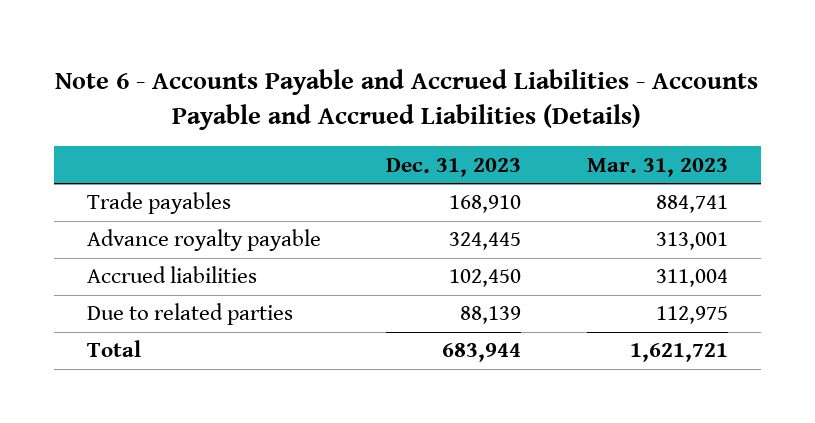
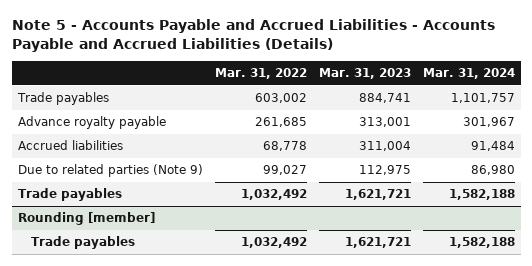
- Note 6 - Accounts Payable and Accrued Liabilities - Accounts Payable and Accrued Liabilities (Details)
+ Note 5 - Accounts Payable and Accrued Liabilities - Accounts Payable and Accrued Liabilities (Details)
- | Dec. 31, 2023 | Mar. 31, 2023
+ | Mar. 31, 2022 | Mar. 31, 2023 | Mar. 31, 2024
- Due to related parties | 88,139 | 112,975
- Total | 683,944 | 1,621,721
+ Due to related parties (Note 9) | 99,027 | 112,975 | 86,980
+ Trade payables | 1,032,492 | 1,621,721 | 1,582,188
+ Rounding [member]
+ Trade payables | 1,032,492 | 1,621,721 | 1,582,188

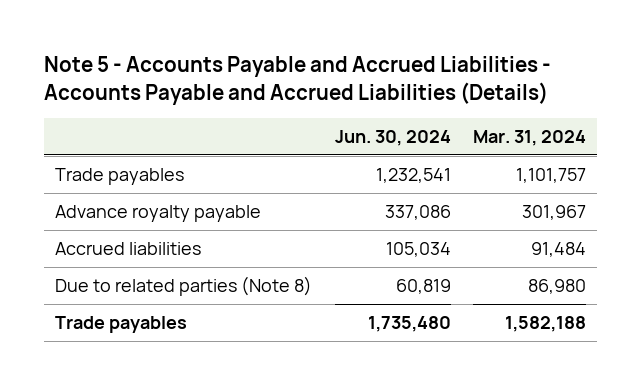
- | Mar. 31, 2022 | Mar. 31, 2023 | Mar. 31, 2024
+ | Jun. 30, 2024 | Mar. 31, 2024
- Due to related parties (Note 9) | 99,027 | 112,975 | 86,980
- Trade payables | 1,032,492 | 1,621,721 | 1,582,188
- Rounding [member]
+ Due to related parties (Note 8) | 60,819 | 86,980

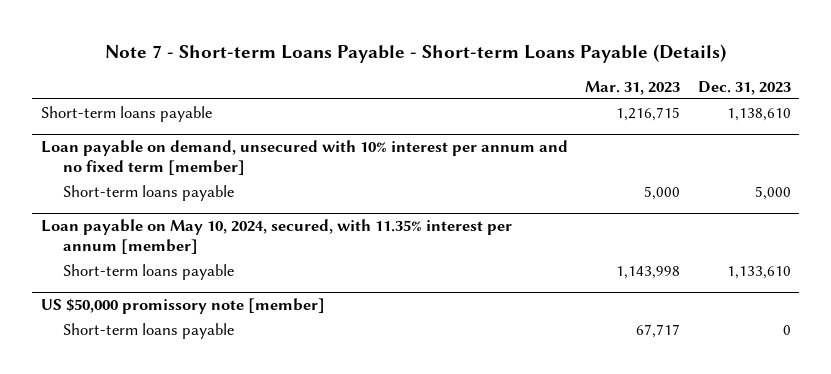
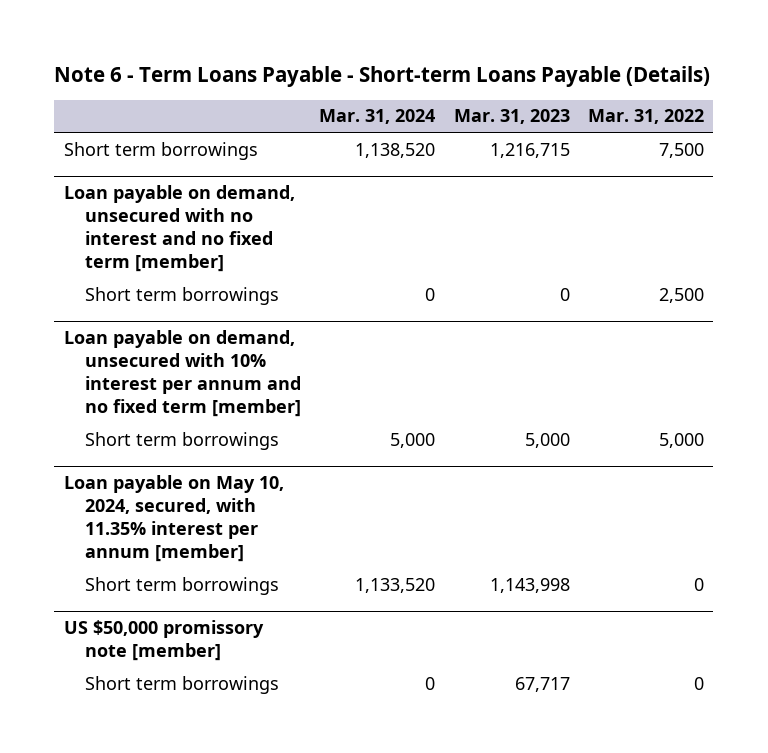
- Note 7 - Short-term Loans Payable - Short-term Loans Payable (Details)
+ Note 6 - Term Loans Payable - Short-term Loans Payable (Details)
- | Mar. 31, 2023 | Dec. 31, 2023
+ | Mar. 31, 2024 | Mar. 31, 2023 | Mar. 31, 2022
- Short-term loans payable | 1,216,715 | 1,138,610
+ Short term borrowings | 1,138,520 | 1,216,715 | 7,500
+ Loan payable on demand, unsecured with no interest and no fixed term [member]
+ Short term borrowings | 0 | 0 | 2,500
@ Loan payable on demand, unsecured with 10% interest per annum and no fixed term [member]
- Short-term loans payable | 5,000 | 5,000
+ Short term borrowings | 5,000 | 5,000 | 5,000
@ Loan payable on May 10, 2024, secured, with 11.35% interest per annum [member]
- Short-term loans payable | 1,143,998 | 1,133,610
+ Short term borrowings | 1,133,520 | 1,143,998 | 0
@ US $50,000 promissory note [member]
- Short-term loans payable | 67,717 | 0
+ Short term borrowings | 0 | 67,717 | 0

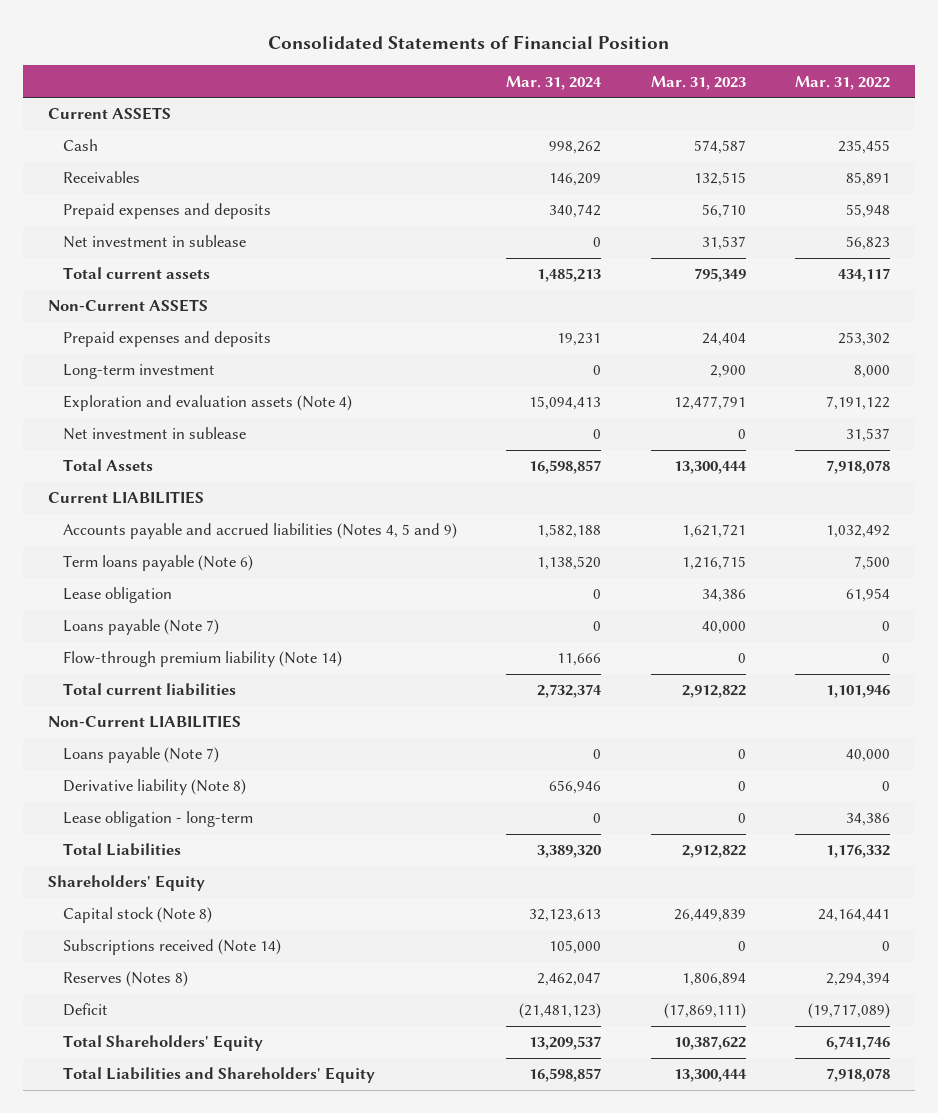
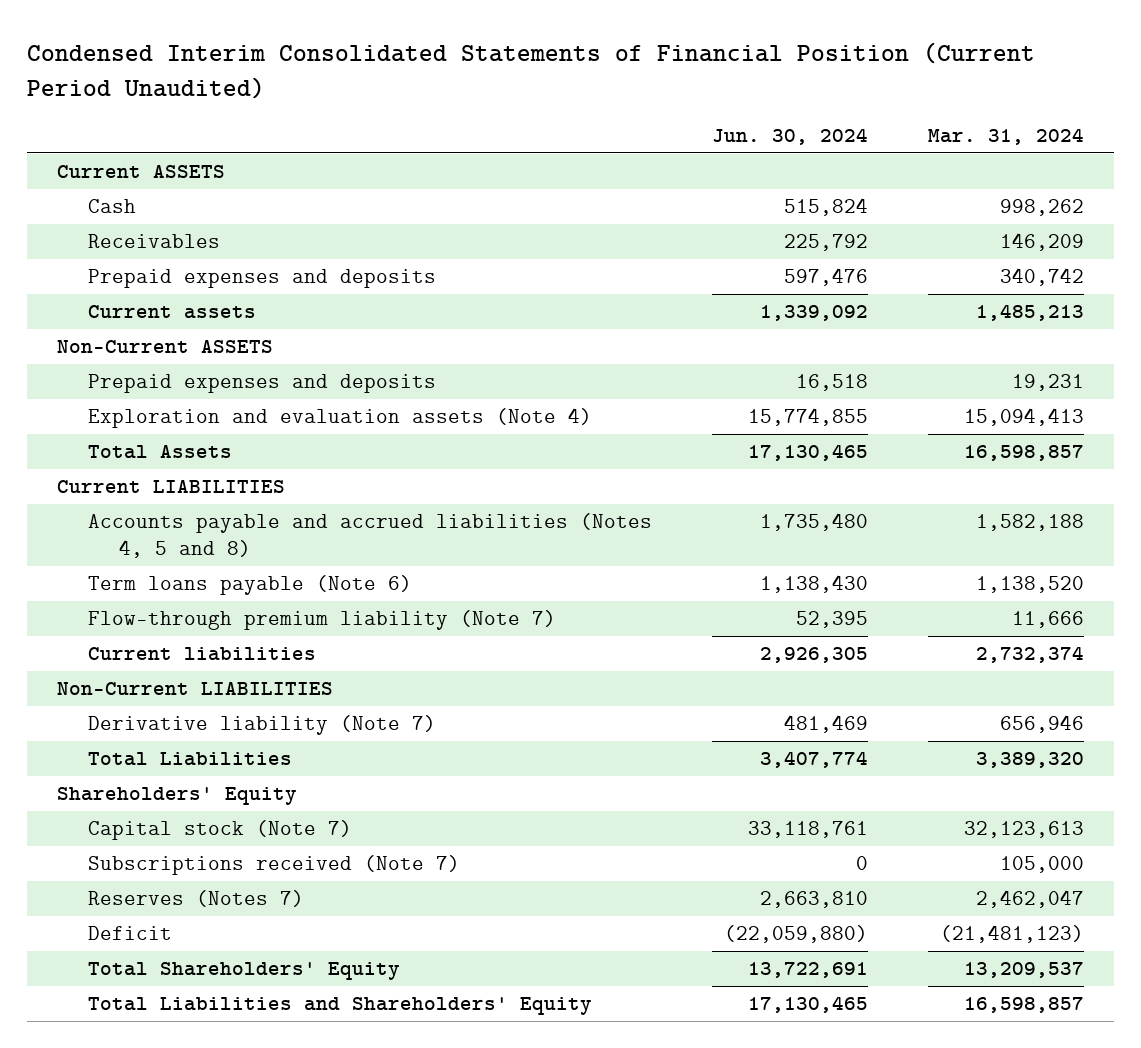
- Consolidated Statements of Financial Position
+ Condensed Interim Consolidated Statements of Financial Position (Current Period Unaudited)
- | Mar. 31, 2024 | Mar. 31, 2023 | Mar. 31, 2022
+ | Jun. 30, 2024 | Mar. 31, 2024
- Net investment in sublease | 0 | 31,537 | 56,823
- Total current assets | 1,485,213 | 795,349 | 434,117
+ Current assets | 1,339,092 | 1,485,213
- Long-term investment | 0 | 2,900 | 8,000
- Net investment in sublease | 0 | 0 | 31,537
- Accounts payable and accrued liabilities (Notes 4, 5 and 9) | 1,582,188 | 1,621,721 | 1,032,492
+ Accounts payable and accrued liabilities (Notes 4, 5 and 8) | 1,735,480 | 1,582,188
- Lease obligation | 0 | 34,386 | 61,954
- Loans payable (Note 7) | 0 | 40,000 | 0
- Flow-through premium liability (Note 14) | 11,666 | 0 | 0
- Total current liabilities | 2,732,374 | 2,912,822 | 1,101,946
+ Flow-through premium liability (Note 7) | 52,395 | 11,666
+ Current liabilities | 2,926,305 | 2,732,374
- Loans payable (Note 7) | 0 | 0 | 40,000
- Derivative liability (Note 8) | 656,946 | 0 | 0
- Lease obligation - long-term | 0 | 0 | 34,386
+ Derivative liability (Note 7) | 481,469 | 656,946
- Capital stock (Note 8) | 32,123,613 | 26,449,839 | 24,164,441
- Subscriptions received (Note 14) | 105,000 | 0 | 0
- Reserves (Notes 8) | 2,462,047 | 1,806,894 | 2,294,394
+ Capital stock (Note 7) | 33,118,761 | 32,123,613
+ Subscriptions received (Note 7) | 0 | 105,000
+ Reserves (Notes 7) | 2,663,810 | 2,462,047

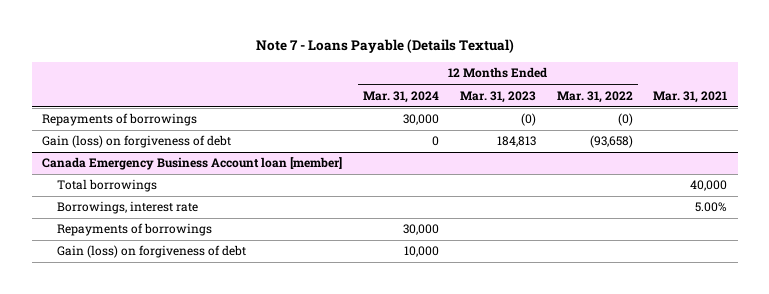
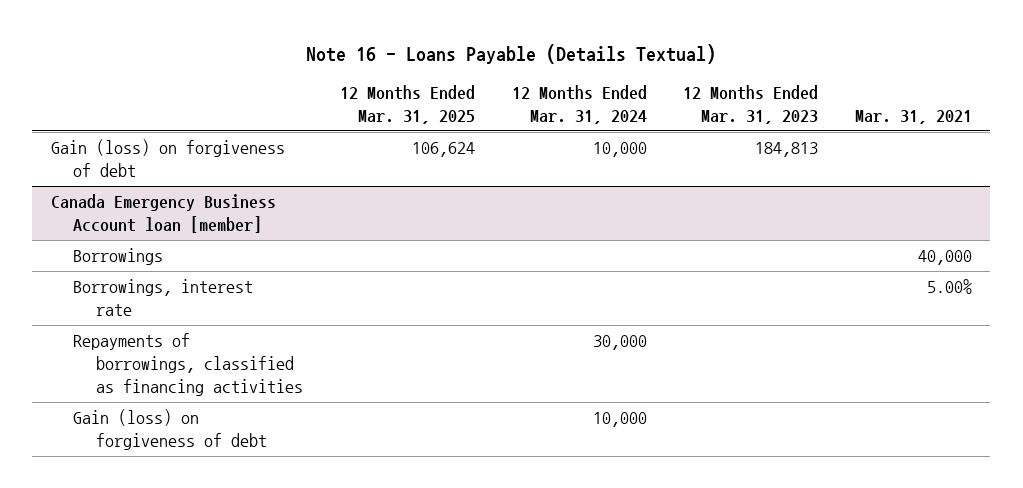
- Note 7 - Loans Payable (Details Textual)
+ Note 16 - Loans Payable (Details Textual)
- | 12 Months Ended Mar. 31, 2024 | 12 Months Ended Mar. 31, 2023 | 12 Months Ended Mar. 31, 2022 | Mar. 31, 2021
+ | 12 Months Ended Mar. 31, 2025 | 12 Months Ended Mar. 31, 2024 | 12 Months Ended Mar. 31, 2023 | Mar. 31, 2021
- Repayments of borrowings | 30,000 | (0) | (0) |
- Gain (loss) on forgiveness of debt | 0 | 184,813 | (93,658) |
+ Gain (loss) on forgiveness of debt | 106,624 | 10,000 | 184,813 |
@ Canada Emergency Business Account loan [member]
- Total borrowings | | | | 40,000
+ Borrowings | | | | 40,000
- Repayments of borrowings | 30,000 | | |
+ Repayments of borrowings, classified as financing activities | | 30,000 | |

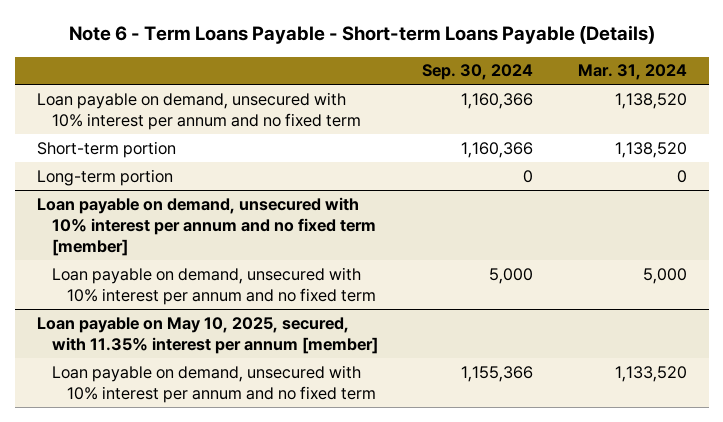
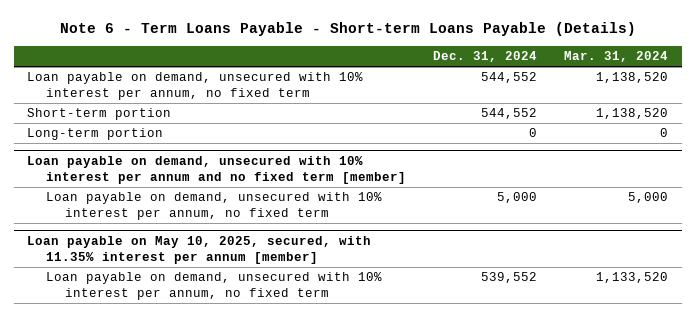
- | Sep. 30, 2024 | Mar. 31, 2024
+ | Dec. 31, 2024 | Mar. 31, 2024
- Loan payable on demand, unsecured with 10% interest per annum and no fixed term | 1,160,366 | 1,138,520
+ Loan payable on demand, unsecured with 10% interest per annum, no fixed term | 544,552 | 1,138,520
@ Loan payable on demand, unsecured with 10% interest per annum and no fixed term [member]
- Loan payable on demand, unsecured with 10% interest per annum and no fixed term | 5,000 | 5,000
+ Loan payable on demand, unsecured with 10% interest per annum, no fixed term | 5,000 | 5,000
@ Loan payable on May 10, 2025, secured, with 11.35% interest per annum [member]
- Loan payable on demand, unsecured with 10% interest per annum and no fixed term | 1,155,366 | 1,133,520
+ Loan payable on demand, unsecured with 10% interest per annum, no fixed term | 539,552 | 1,133,520

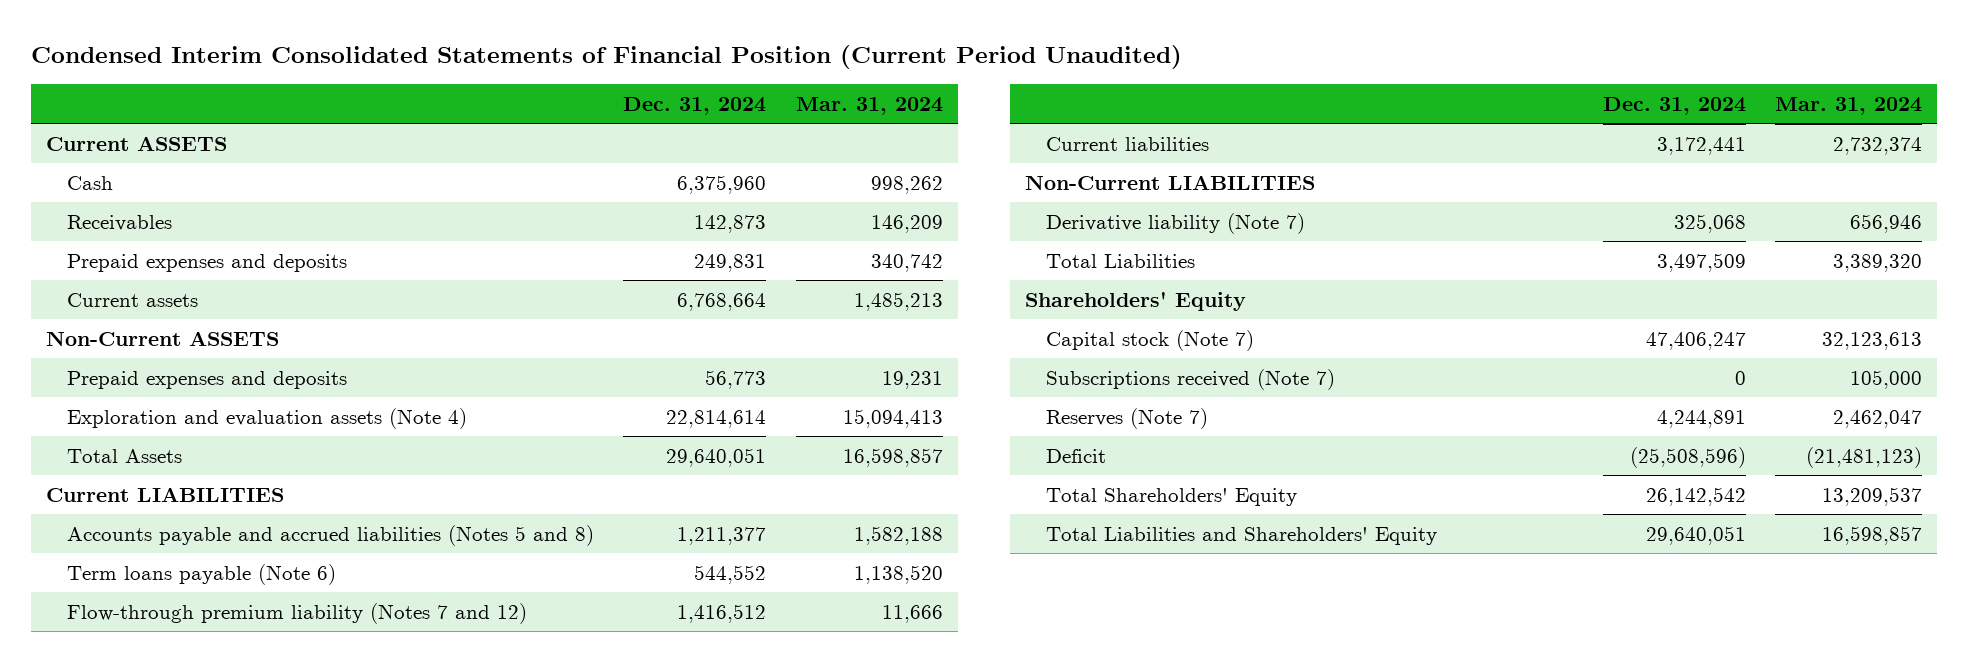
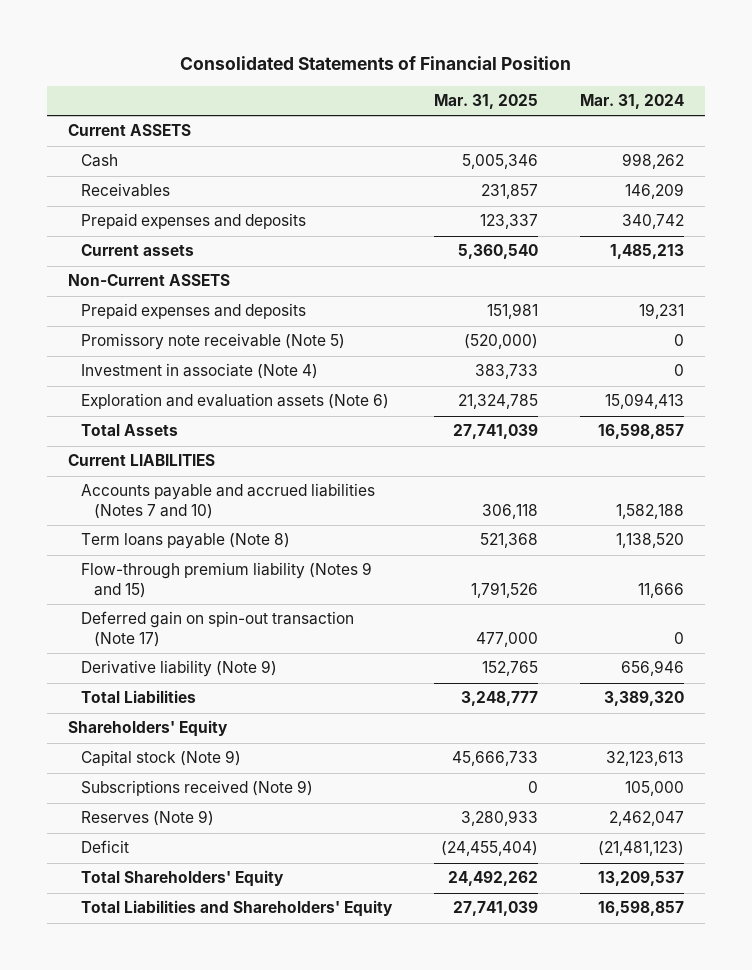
- Condensed Interim Consolidated Statements of Financial Position (Current Period Unaudited)
+ Consolidated Statements of Financial Position
- | Dec. 31, 2024 | Mar. 31, 2024
+ | Mar. 31, 2025 | Mar. 31, 2024
- Exploration and evaluation assets (Note 4) | 22,814,614 | 15,094,413
+ Promissory note receivable (Note 5) | (520,000) | 0
+ Investment in associate (Note 4) | 383,733 | 0
+ Exploration and evaluation assets (Note 6) | 21,324,785 | 15,094,413
- Accounts payable and accrued liabilities (Notes 5 and 8) | 1,211,377 | 1,582,188
- Term loans payable (Note 6) | 544,552 | 1,138,520
- Flow-through premium liability (Notes 7 and 12) | 1,416,512 | 11,666
- Current liabilities | 3,172,441 | 2,732,374
- Non-Current LIABILITIES
- Derivative liability (Note 7) | 325,068 | 656,946
+ Accounts payable and accrued liabilities (Notes 7 and 10) | 306,118 | 1,582,188
+ Term loans payable (Note 8) | 521,368 | 1,138,520
+ Flow-through premium liability (Notes 9 and 15) | 1,791,526 | 11,666
+ Deferred gain on spin-out transaction (Note 17) | 477,000 | 0
+ Derivative liability (Note 9) | 152,765 | 656,946
- Capital stock (Note 7) | 47,406,247 | 32,123,613
- Subscriptions received (Note 7) | 0 | 105,000
- Reserves (Note 7) | 4,244,891 | 2,462,047
+ Capital stock (Note 9) | 45,666,733 | 32,123,613
+ Subscriptions received (Note 9) | 0 | 105,000
+ Reserves (Note 9) | 3,280,933 | 2,462,047

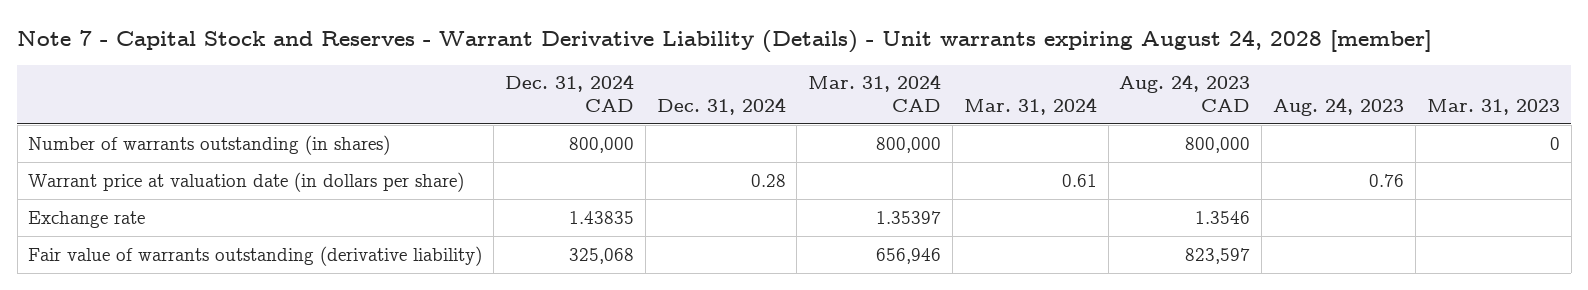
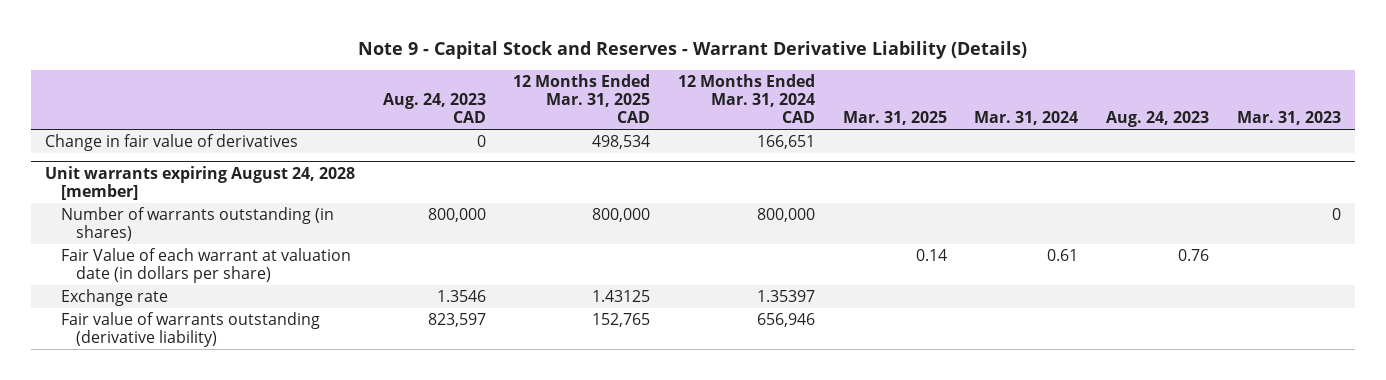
- Note 7 - Capital Stock and Reserves - Warrant Derivative Liability (Details) - Unit warrants expiring August 24, 2028 [member]
+ Note 9 - Capital Stock and Reserves - Warrant Derivative Liability (Details)
- | Dec. 31, 2024 CAD | Dec. 31, 2024 | Mar. 31, 2024 CAD | Mar. 31, 2024 | Aug. 24, 2023 CAD | Aug. 24, 2023 | Mar. 31, 2023
+ | Aug. 24, 2023 CAD | 12 Months Ended Mar. 31, 2025 CAD | 12 Months Ended Mar. 31, 2024 CAD | Mar. 31, 2025 | Mar. 31, 2024 | Aug. 24, 2023 | Mar. 31, 2023
+ Change in fair value of derivatives | 0 | 498,534 | 166,651 | | | |
+ Unit warrants expiring August 24, 2028 [member]
- Warrant price at valuation date (in dollars per share) | | 0.28 | | 0.61 | | 0.76 |
+ Fair Value of each warrant at valuation date (in dollars per share) | | | | 0.14 | 0.61 | 0.76 |

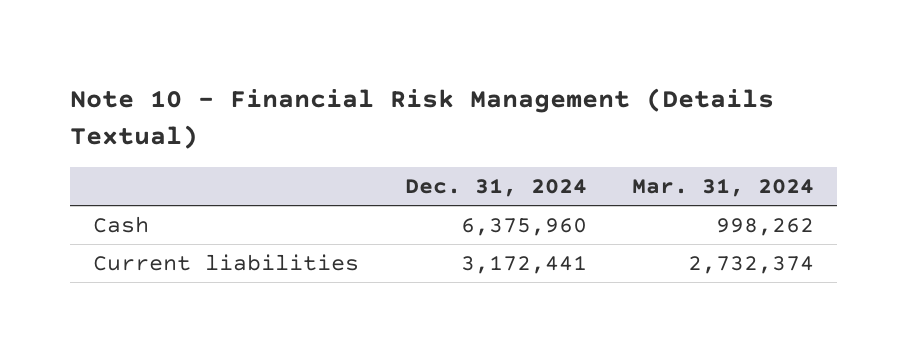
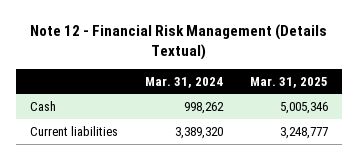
- Note 10 - Financial Risk Management (Details Textual)
+ Note 12 - Financial Risk Management (Details Textual)
- | Dec. 31, 2024 | Mar. 31, 2024
+ | Mar. 31, 2024 | Mar. 31, 2025
- Current liabilities | 3,172,441 | 2,732,374
+ Current liabilities | 3,389,320 | 3,248,777

